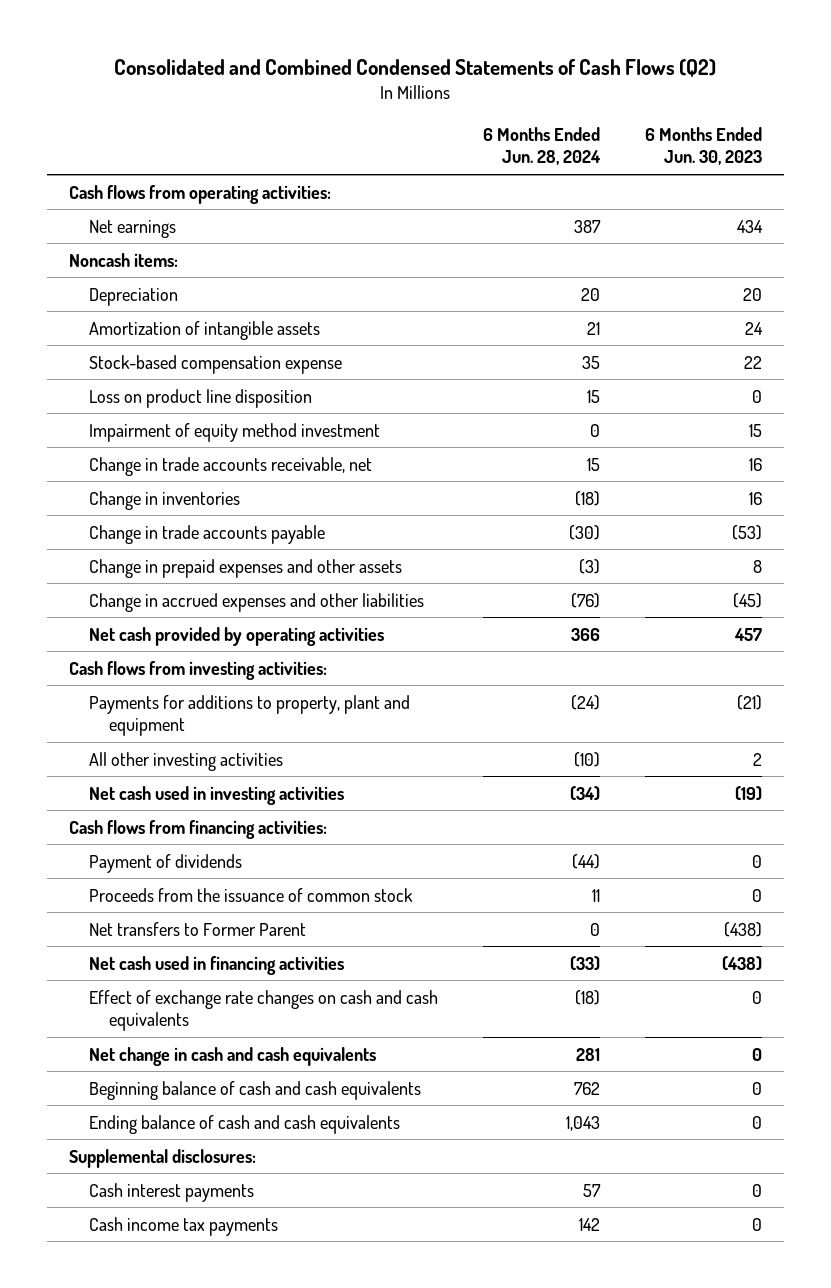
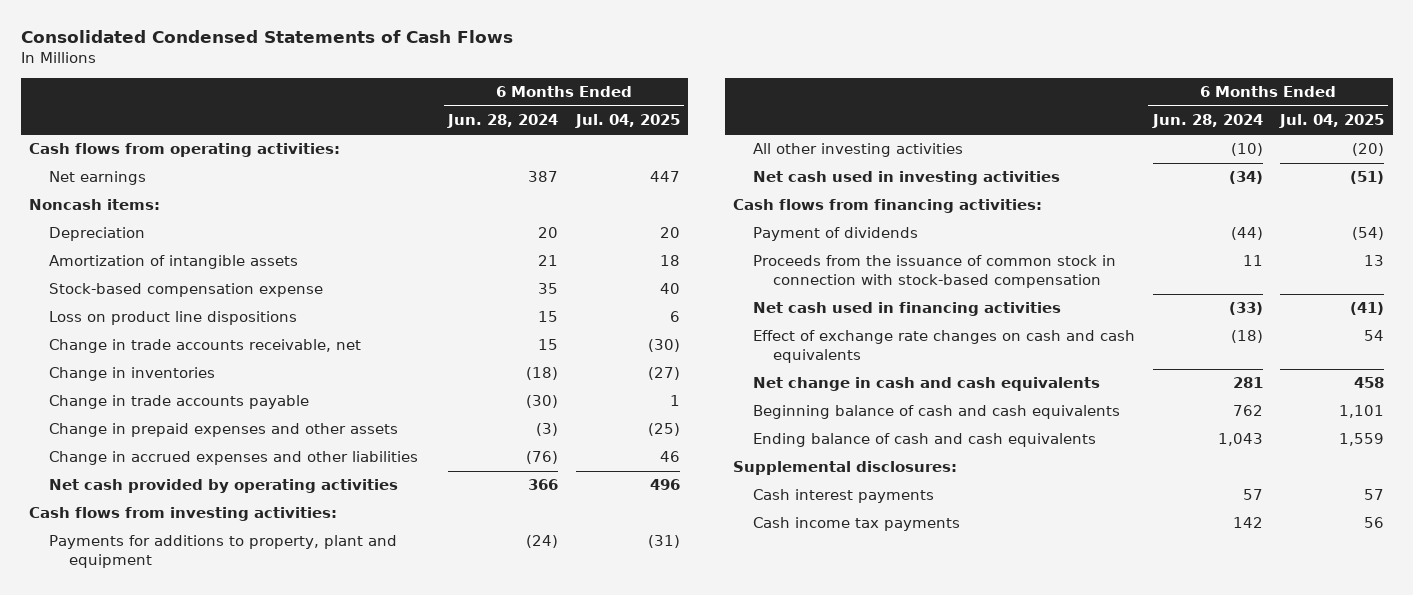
- Consolidated and Combined Condensed Statements of Cash Flows (Q2)
+ Consolidated Condensed Statements of Cash Flows
- | 6 Months Ended Jun. 28, 2024 | 6 Months Ended Jun. 30, 2023
+ | 6 Months Ended Jun. 28, 2024 | 6 Months Ended Jul. 04, 2025
- Loss on product line disposition | 15 | 0
- Impairment of equity method investment | 0 | 15
+ Loss on product line dispositions | 15 | 6
- Proceeds from the issuance of common stock | 11 | 0
- Net transfers to Former Parent | 0 | (438)
+ Proceeds from the issuance of common stock in connection with stock-based compensation | 11 | 13

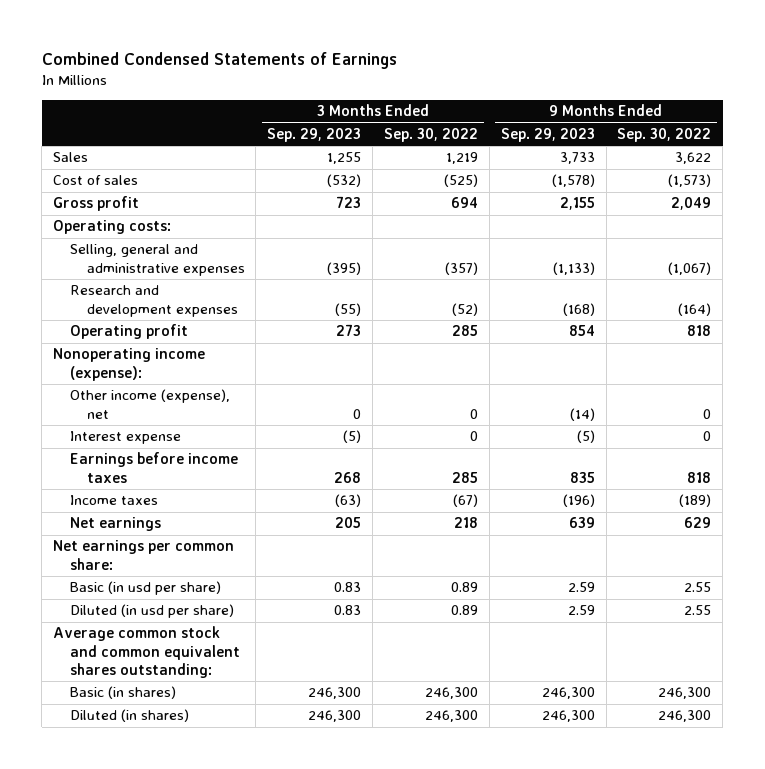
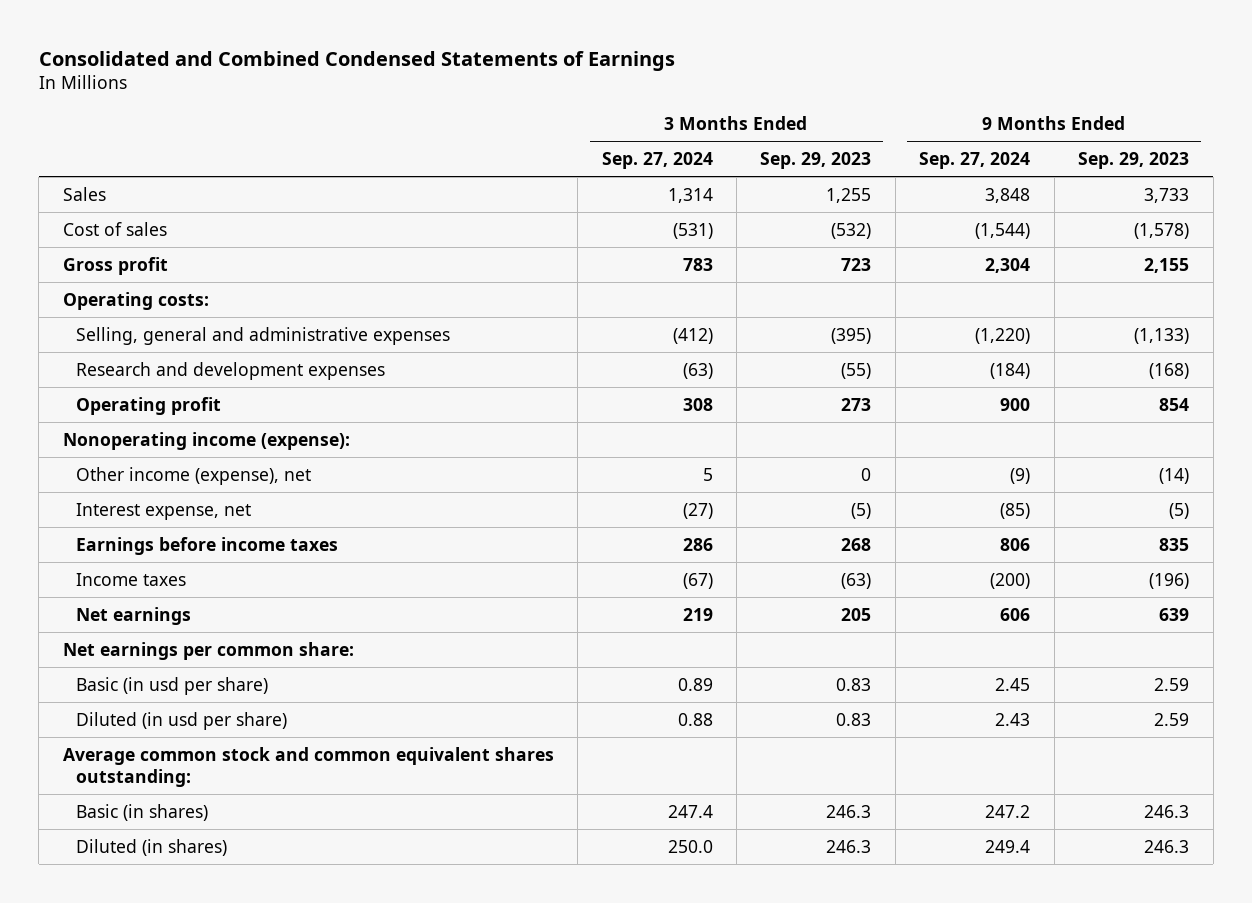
- Combined Condensed Statements of Earnings
+ Consolidated and Combined Condensed Statements of Earnings
- | 3 Months Ended Sep. 29, 2023 | 3 Months Ended Sep. 30, 2022 | 9 Months Ended Sep. 29, 2023 | 9 Months Ended Sep. 30, 2022
+ | 3 Months Ended Sep. 27, 2024 | 3 Months Ended Sep. 29, 2023 | 9 Months Ended Sep. 27, 2024 | 9 Months Ended Sep. 29, 2023
- Interest expense | (5) | 0 | (5) | 0
+ Interest expense, net | (27) | (5) | (85) | (5)
- Basic (in shares) | 246,300 | 246,300 | 246,300 | 246,300
- Diluted (in shares) | 246,300 | 246,300 | 246,300 | 246,300
+ Basic (in shares) | 247.4 | 246.3 | 247.2 | 246.3
+ Diluted (in shares) | 250.0 | 246.3 | 249.4 | 246.3

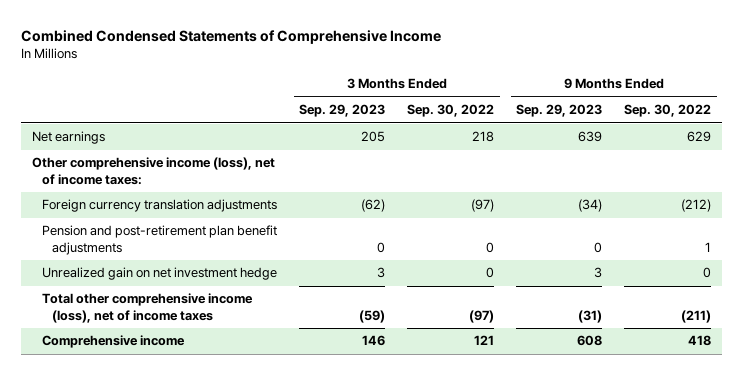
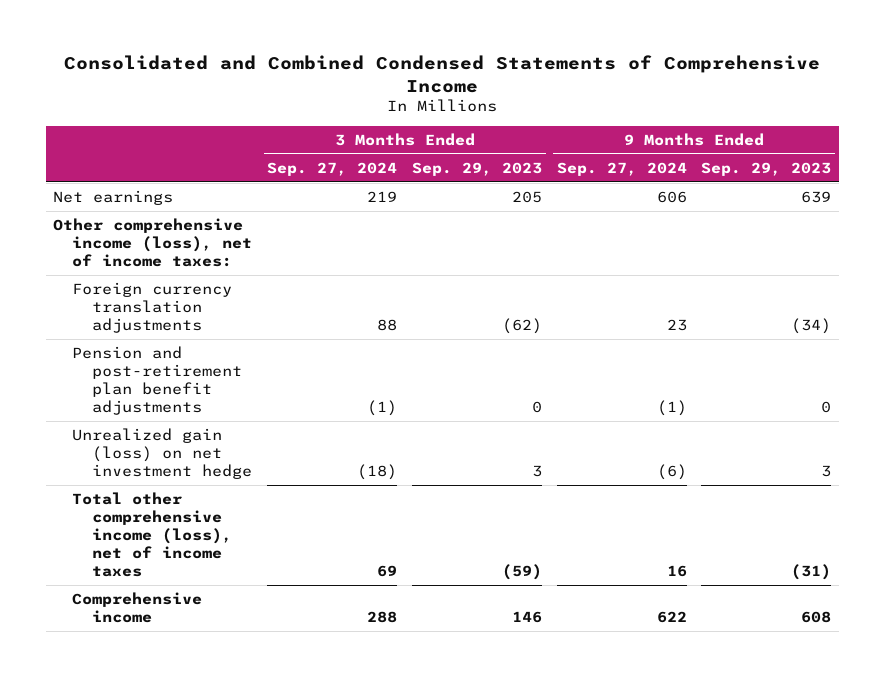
- Combined Condensed Statements of Comprehensive Income
+ Consolidated and Combined Condensed Statements of Comprehensive Income
- | 3 Months Ended Sep. 29, 2023 | 3 Months Ended Sep. 30, 2022 | 9 Months Ended Sep. 29, 2023 | 9 Months Ended Sep. 30, 2022
+ | 3 Months Ended Sep. 27, 2024 | 3 Months Ended Sep. 29, 2023 | 9 Months Ended Sep. 27, 2024 | 9 Months Ended Sep. 29, 2023
- Unrealized gain on net investment hedge | 3 | 0 | 3 | 0
+ Unrealized gain (loss) on net investment hedge | (18) | 3 | (6) | 3

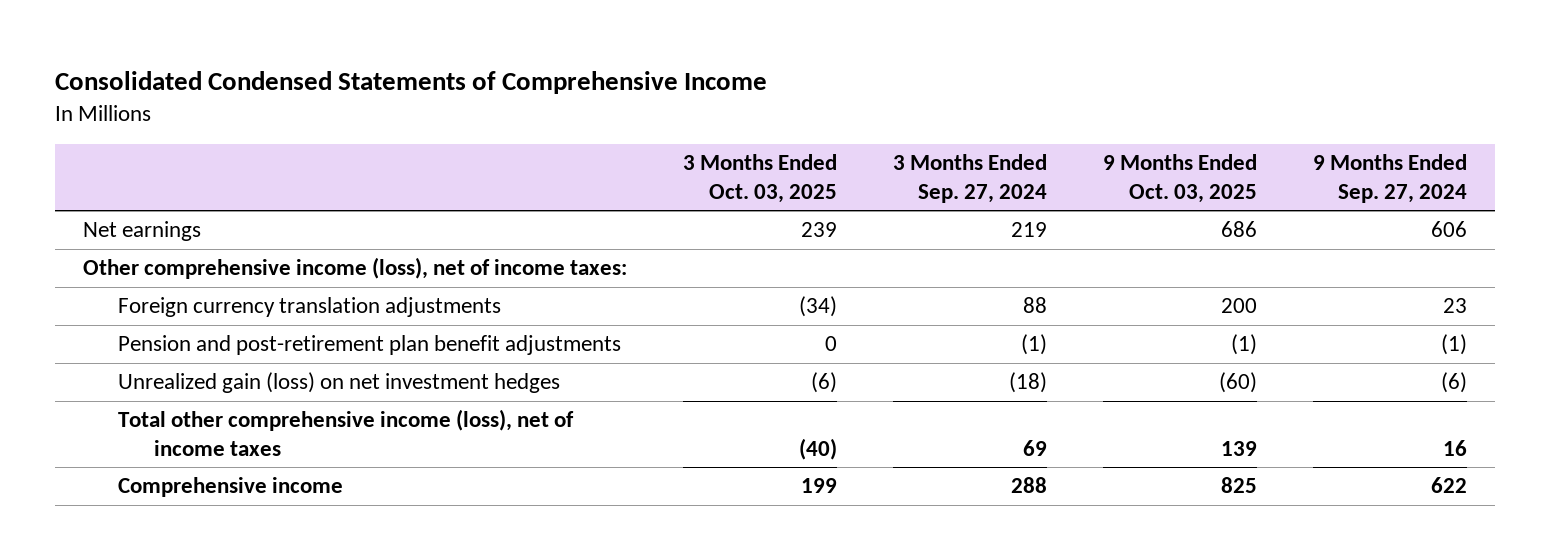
- Consolidated and Combined Condensed Statements of Comprehensive Income
+ Consolidated Condensed Statements of Comprehensive Income
- | 3 Months Ended Sep. 27, 2024 | 3 Months Ended Sep. 29, 2023 | 9 Months Ended Sep. 27, 2024 | 9 Months Ended Sep. 29, 2023
+ | 3 Months Ended Oct. 03, 2025 | 3 Months Ended Sep. 27, 2024 | 9 Months Ended Oct. 03, 2025 | 9 Months Ended Sep. 27, 2024
- Unrealized gain (loss) on net investment hedge | (18) | 3 | (6) | 3
+ Unrealized gain (loss) on net investment hedges | (6) | (18) | (60) | (6)

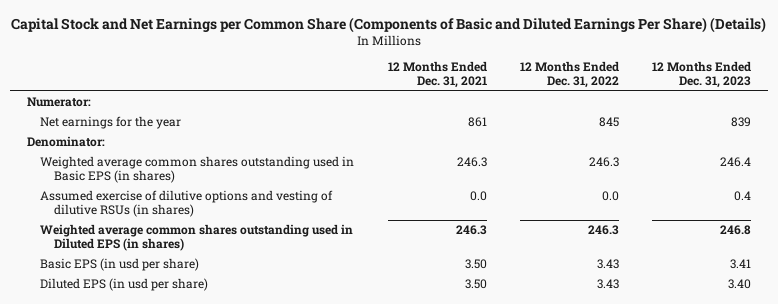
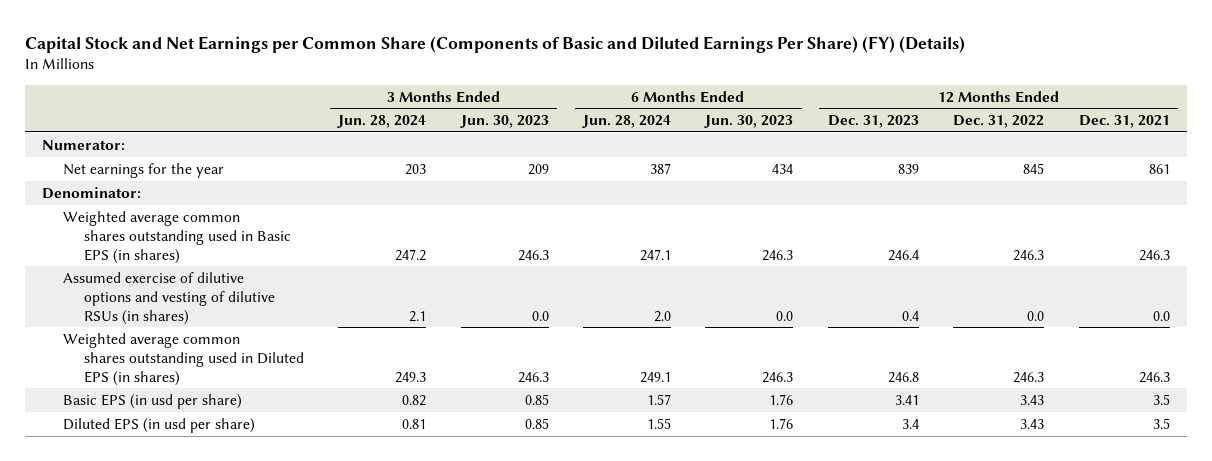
- Capital Stock and Net Earnings per Common Share (Components of Basic and Diluted Earnings Per Share) (Details)
+ Capital Stock and Net Earnings per Common Share (Components of Basic and Diluted Earnings Per Share) (FY) (Details)
- | 12 Months Ended Dec. 31, 2021 | 12 Months Ended Dec. 31, 2022 | 12 Months Ended Dec. 31, 2023
+ | 3 Months Ended Jun. 28, 2024 | 3 Months Ended Jun. 30, 2023 | 6 Months Ended Jun. 28, 2024 | 6 Months Ended Jun. 30, 2023 | 12 Months Ended Dec. 31, 2023 | 12 Months Ended Dec. 31, 2022 | 12 Months Ended Dec. 31, 2021
- Basic EPS (in usd per share) | 3.50 | 3.43 | 3.41
- Diluted EPS (in usd per share) | 3.50 | 3.43 | 3.40
+ Basic EPS (in usd per share) | 0.82 | 0.85 | 1.57 | 1.76 | 3.41 | 3.43 | 3.5
+ Diluted EPS (in usd per share) | 0.81 | 0.85 | 1.55 | 1.76 | 3.4 | 3.43 | 3.5

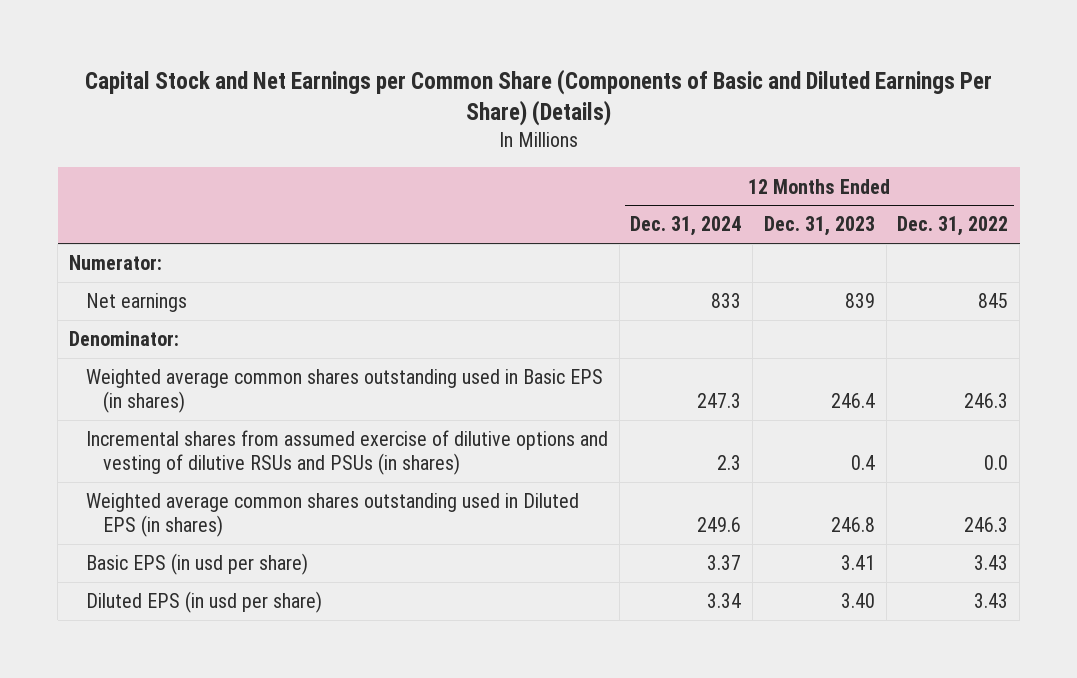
- Capital Stock and Net Earnings per Common Share (Components of Basic and Diluted Earnings Per Share) (FY) (Details)
+ Capital Stock and Net Earnings per Common Share (Components of Basic and Diluted Earnings Per Share) (Details)
- | 3 Months Ended Jun. 28, 2024 | 3 Months Ended Jun. 30, 2023 | 6 Months Ended Jun. 28, 2024 | 6 Months Ended Jun. 30, 2023 | 12 Months Ended Dec. 31, 2023 | 12 Months Ended Dec. 31, 2022 | 12 Months Ended Dec. 31, 2021
+ | 12 Months Ended Dec. 31, 2024 | 12 Months Ended Dec. 31, 2023 | 12 Months Ended Dec. 31, 2022
- Net earnings for the year | 203 | 209 | 387 | 434 | 839 | 845 | 861
+ Net earnings | 833 | 839 | 845
- Assumed exercise of dilutive options and vesting of dilutive RSUs (in shares) | 2.1 | 0.0 | 2.0 | 0.0 | 0.4 | 0.0 | 0.0
+ Incremental shares from assumed exercise of dilutive options and vesting of dilutive RSUs and PSUs (in shares) | 2.3 | 0.4 | 0.0
- Diluted EPS (in usd per share) | 0.81 | 0.85 | 1.55 | 1.76 | 3.4 | 3.43 | 3.5
+ Diluted EPS (in usd per share) | 3.34 | 3.40 | 3.43

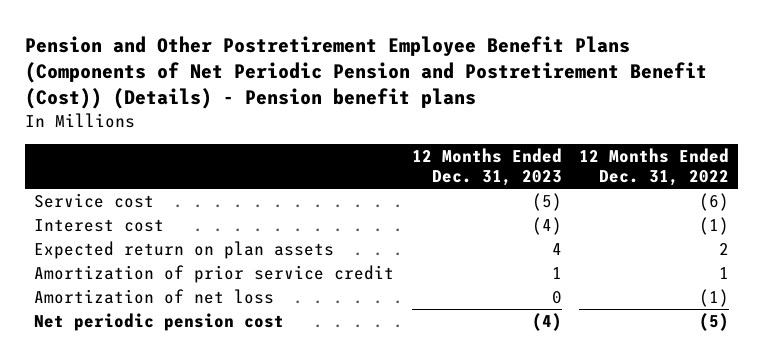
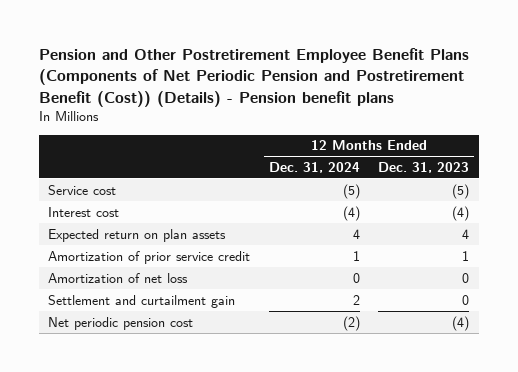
- | 12 Months Ended Dec. 31, 2023 | 12 Months Ended Dec. 31, 2022
+ | 12 Months Ended Dec. 31, 2024 | 12 Months Ended Dec. 31, 2023
+ Settlement and curtailment gain | 2 | 0

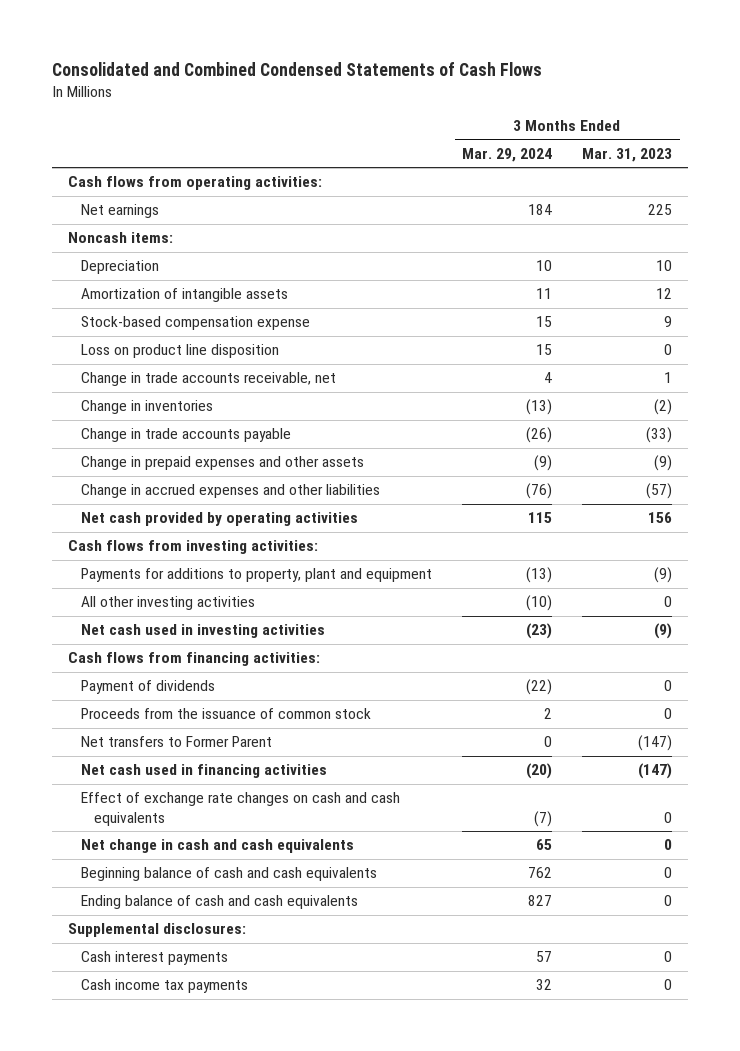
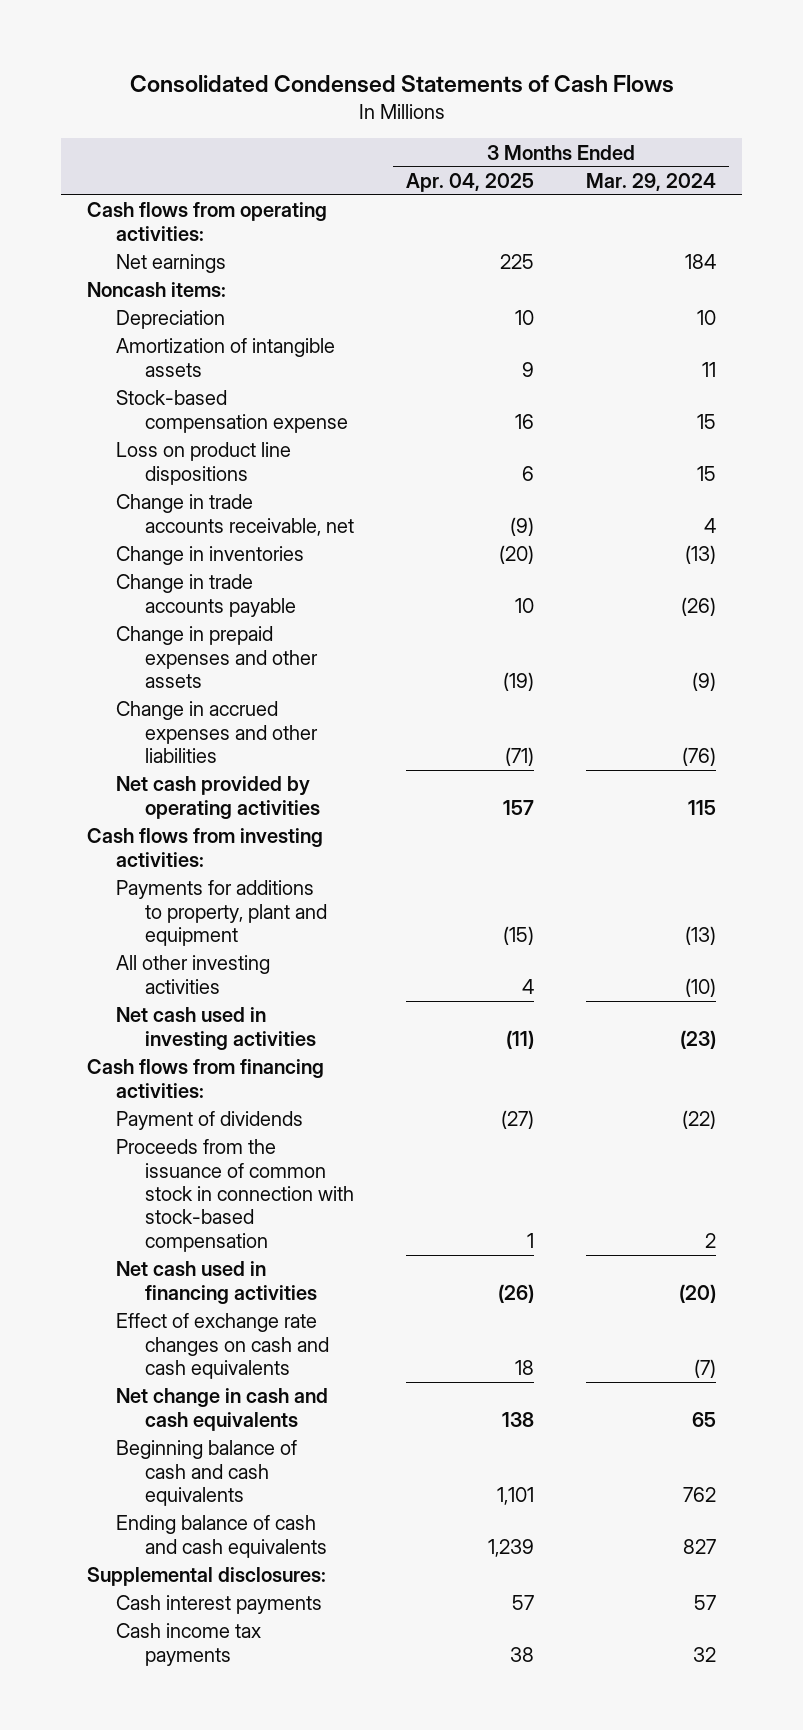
- Consolidated and Combined Condensed Statements of Cash Flows
+ Consolidated Condensed Statements of Cash Flows
- | 3 Months Ended Mar. 29, 2024 | 3 Months Ended Mar. 31, 2023
+ | 3 Months Ended Apr. 04, 2025 | 3 Months Ended Mar. 29, 2024
- Loss on product line disposition | 15 | 0
+ Loss on product line dispositions | 6 | 15
- Proceeds from the issuance of common stock | 2 | 0
- Net transfers to Former Parent | 0 | (147)
+ Proceeds from the issuance of common stock in connection with stock-based compensation | 1 | 2

